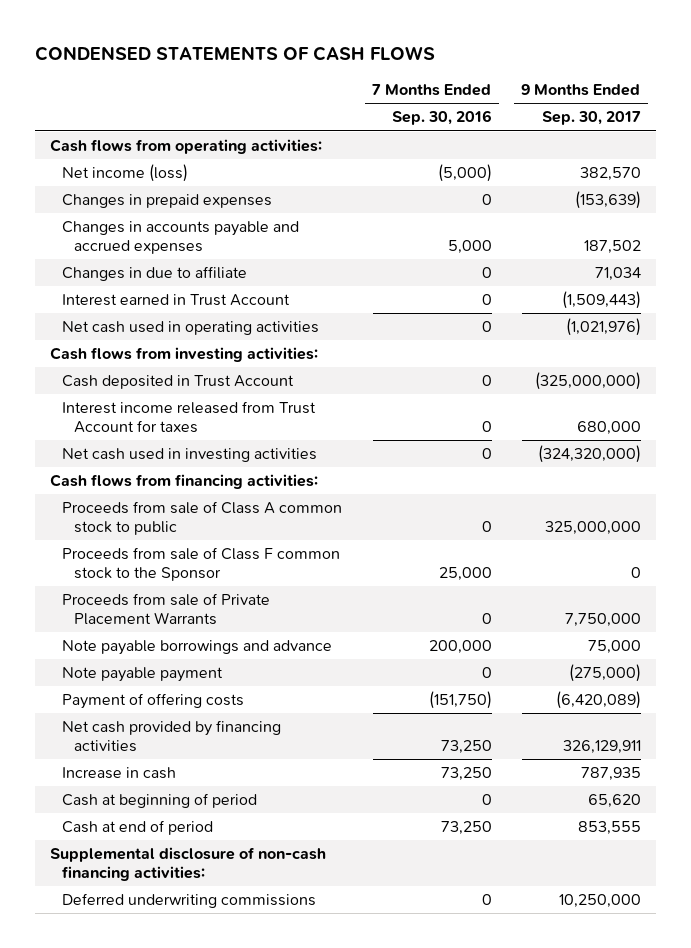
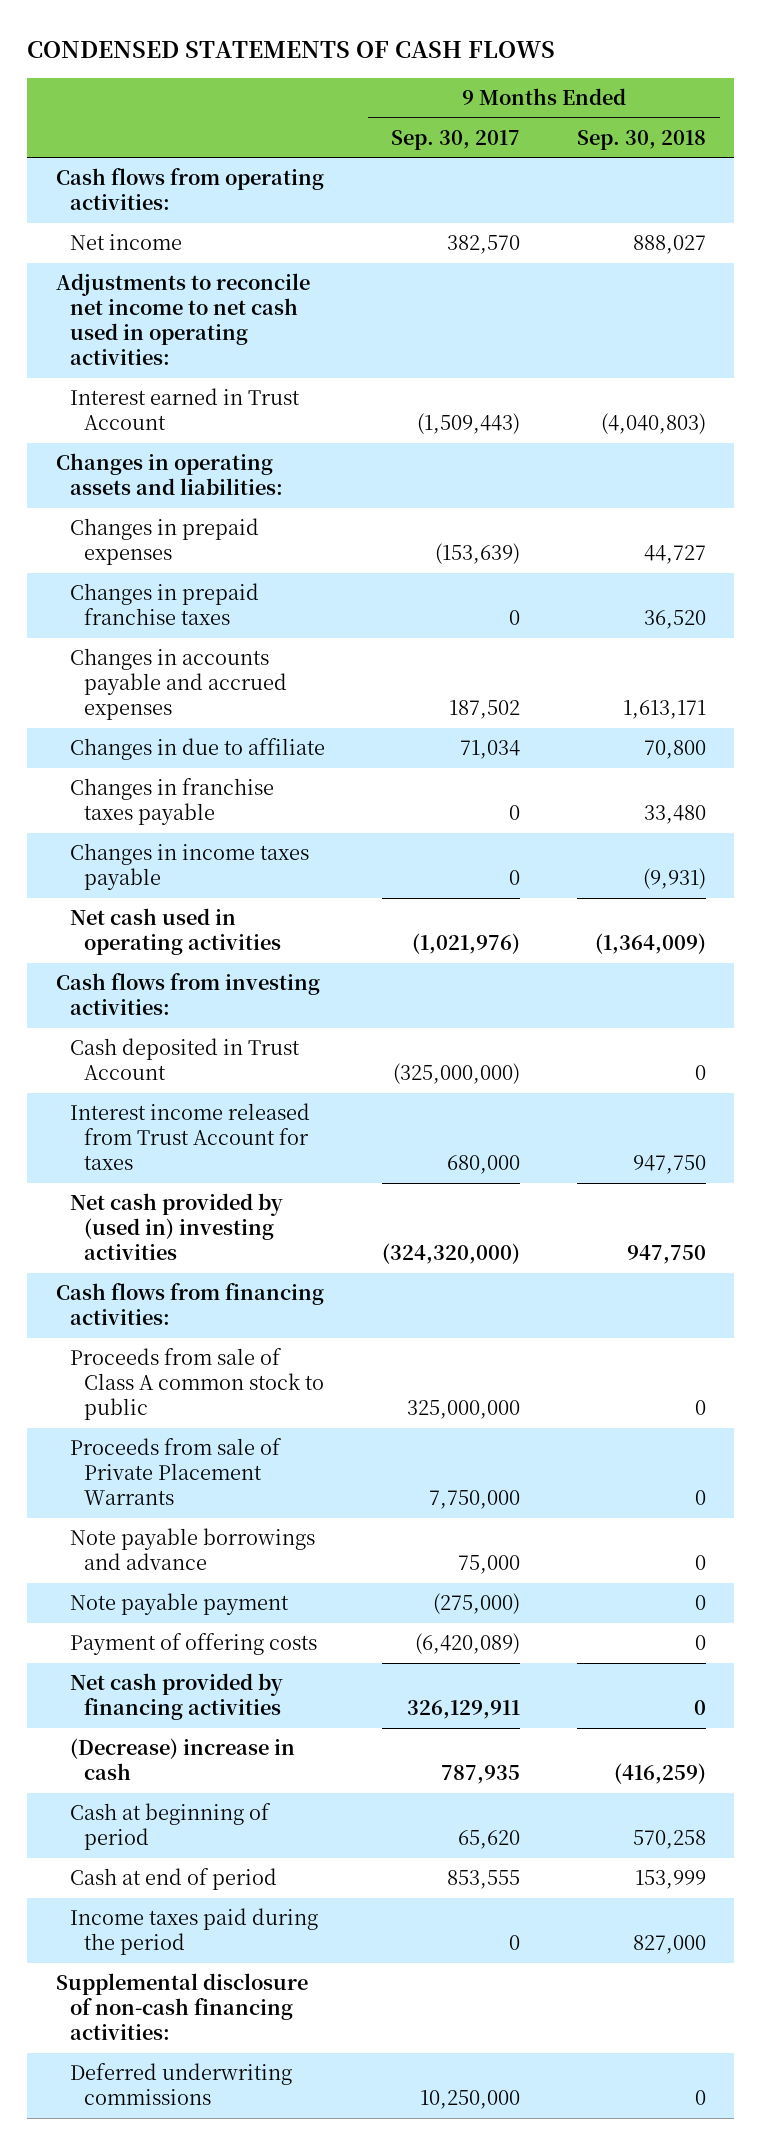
- | 7 Months Ended Sep. 30, 2016 | 9 Months Ended Sep. 30, 2017
+ | 9 Months Ended Sep. 30, 2017 | 9 Months Ended Sep. 30, 2018
- Net income (loss) | (5,000) | 382,570
+ Net income | 382,570 | 888,027
+ Adjustments to reconcile net income to net cash used in operating activities:
moved up: Interest earned in Trust Account | (1,509,443) | (4,040,803)
+ Changes in operating assets and liabilities:
+ Changes in prepaid franchise taxes | 0 | 36,520
+ Changes in franchise taxes payable | 0 | 33,480
+ Changes in income taxes payable | 0 | (9,931)
- Net cash used in investing activities | 0 | (324,320,000)
+ Net cash provided by (used in) investing activities | (324,320,000) | 947,750
- Proceeds from sale of Class F common stock to the Sponsor | 25,000 | 0
- Increase in cash | 73,250 | 787,935
+ (Decrease) increase in cash | 787,935 | (416,259)
+ Income taxes paid during the period | 0 | 827,000

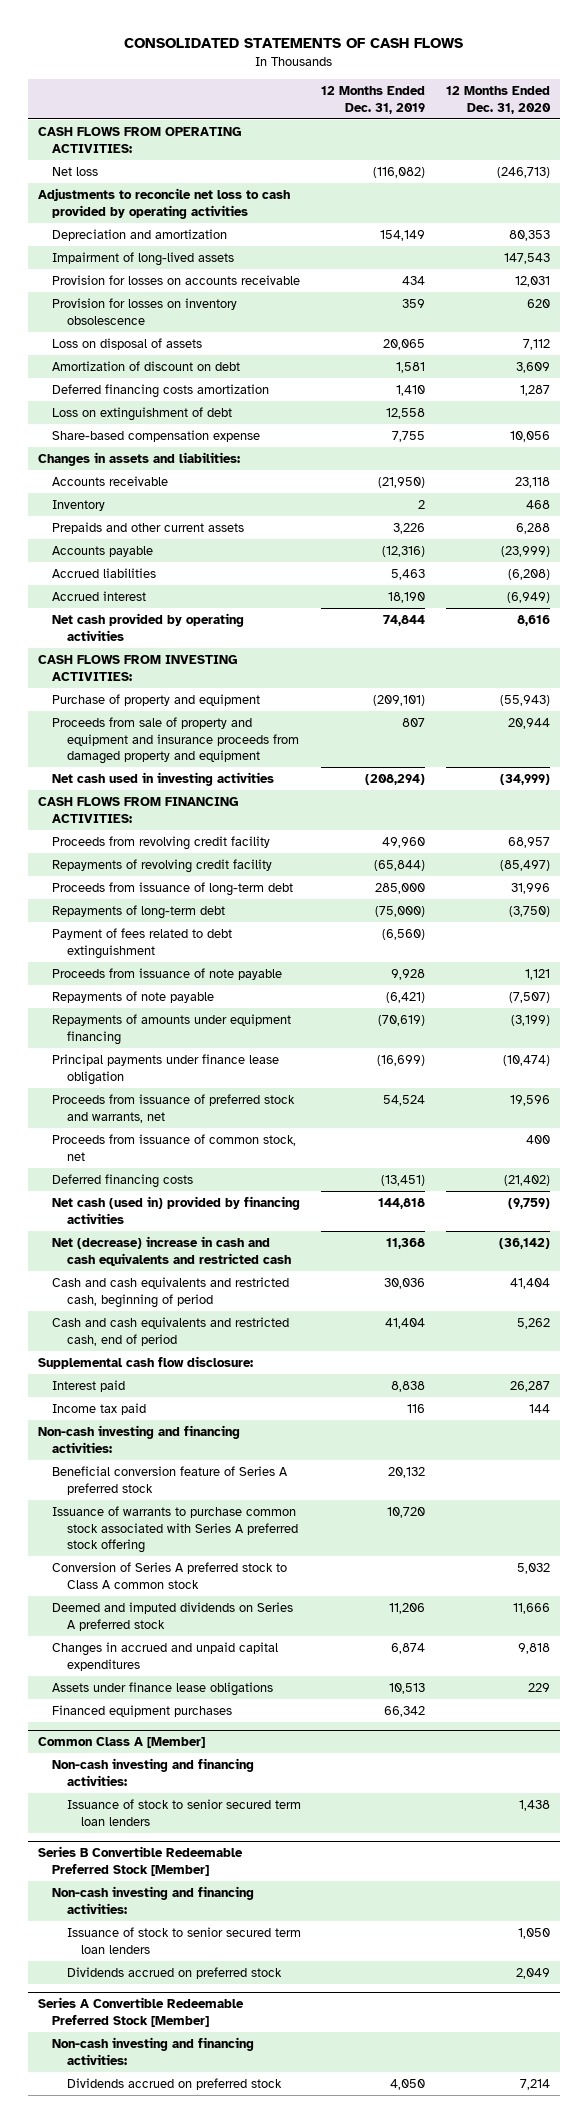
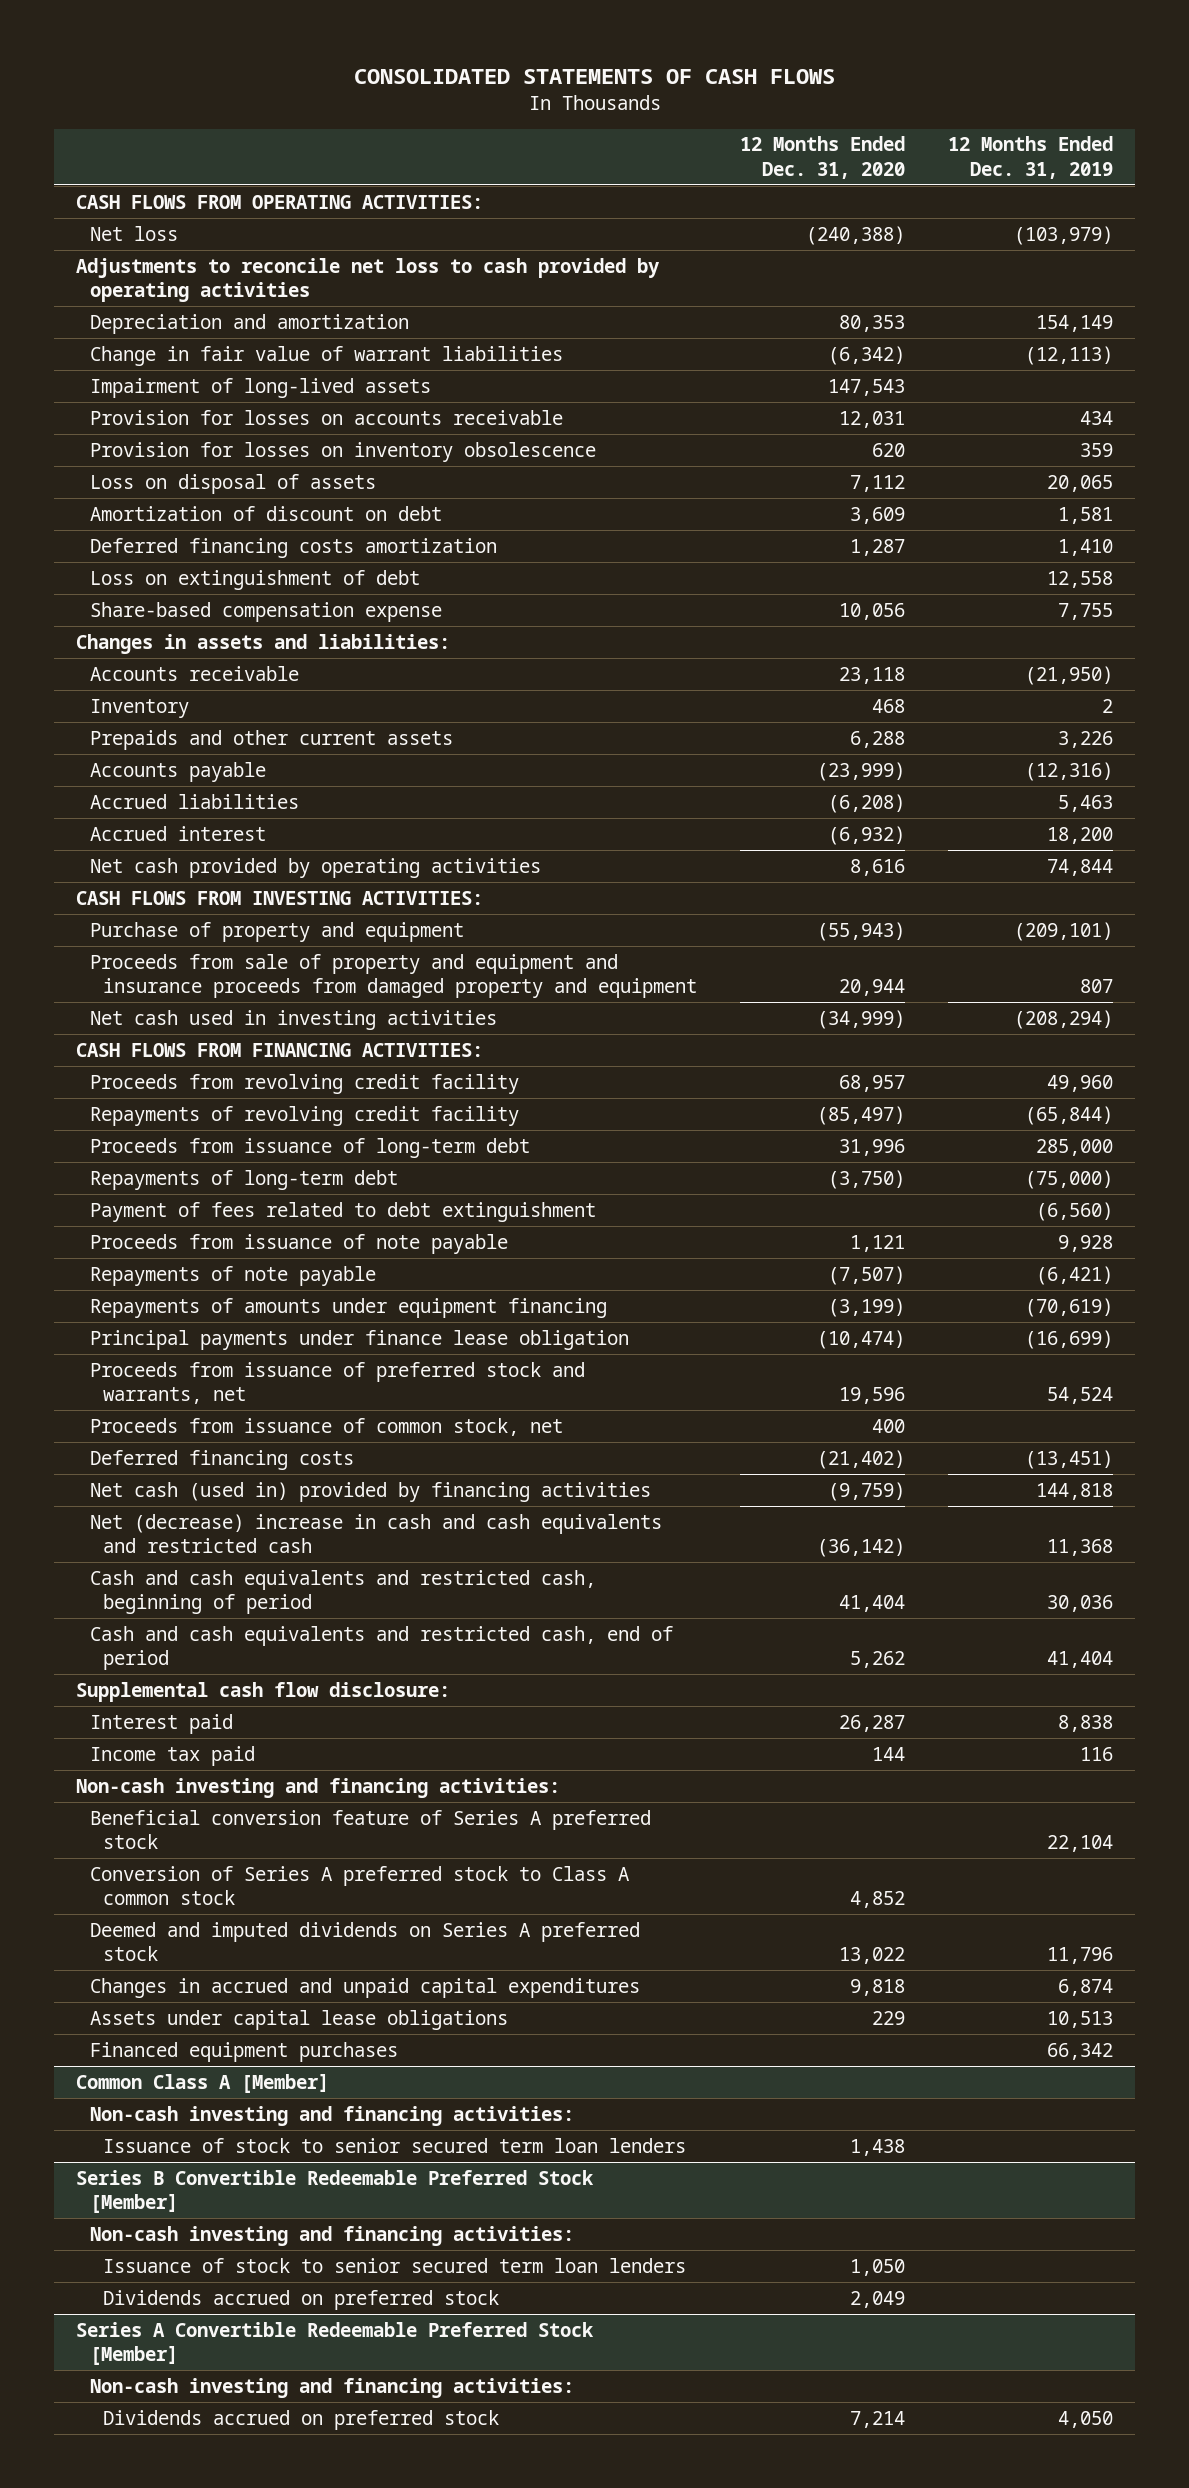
- | 12 Months Ended Dec. 31, 2019 | 12 Months Ended Dec. 31, 2020
+ | 12 Months Ended Dec. 31, 2020 | 12 Months Ended Dec. 31, 2019
- Net loss | (116,082) | (246,713)
+ Net loss | (240,388) | (103,979)
+ Change in fair value of warrant liabilities | (6,342) | (12,113)
- Accrued interest | 18,190 | (6,949)
+ Accrued interest | (6,932) | 18,200
- Beneficial conversion feature of Series A preferred stock | 20,132 |
- Issuance of warrants to purchase common stock associated with Series A preferred stock offering | 10,720 |
- Conversion of Series A preferred stock to Class A common stock | | 5,032
- Deemed and imputed dividends on Series A preferred stock | 11,206 | 11,666
+ Beneficial conversion feature of Series A preferred stock | | 22,104
+ Conversion of Series A preferred stock to Class A common stock | 4,852 |
+ Deemed and imputed dividends on Series A preferred stock | 13,022 | 11,796
- Assets under finance lease obligations | 10,513 | 229
+ Assets under capital lease obligations | 229 | 10,513

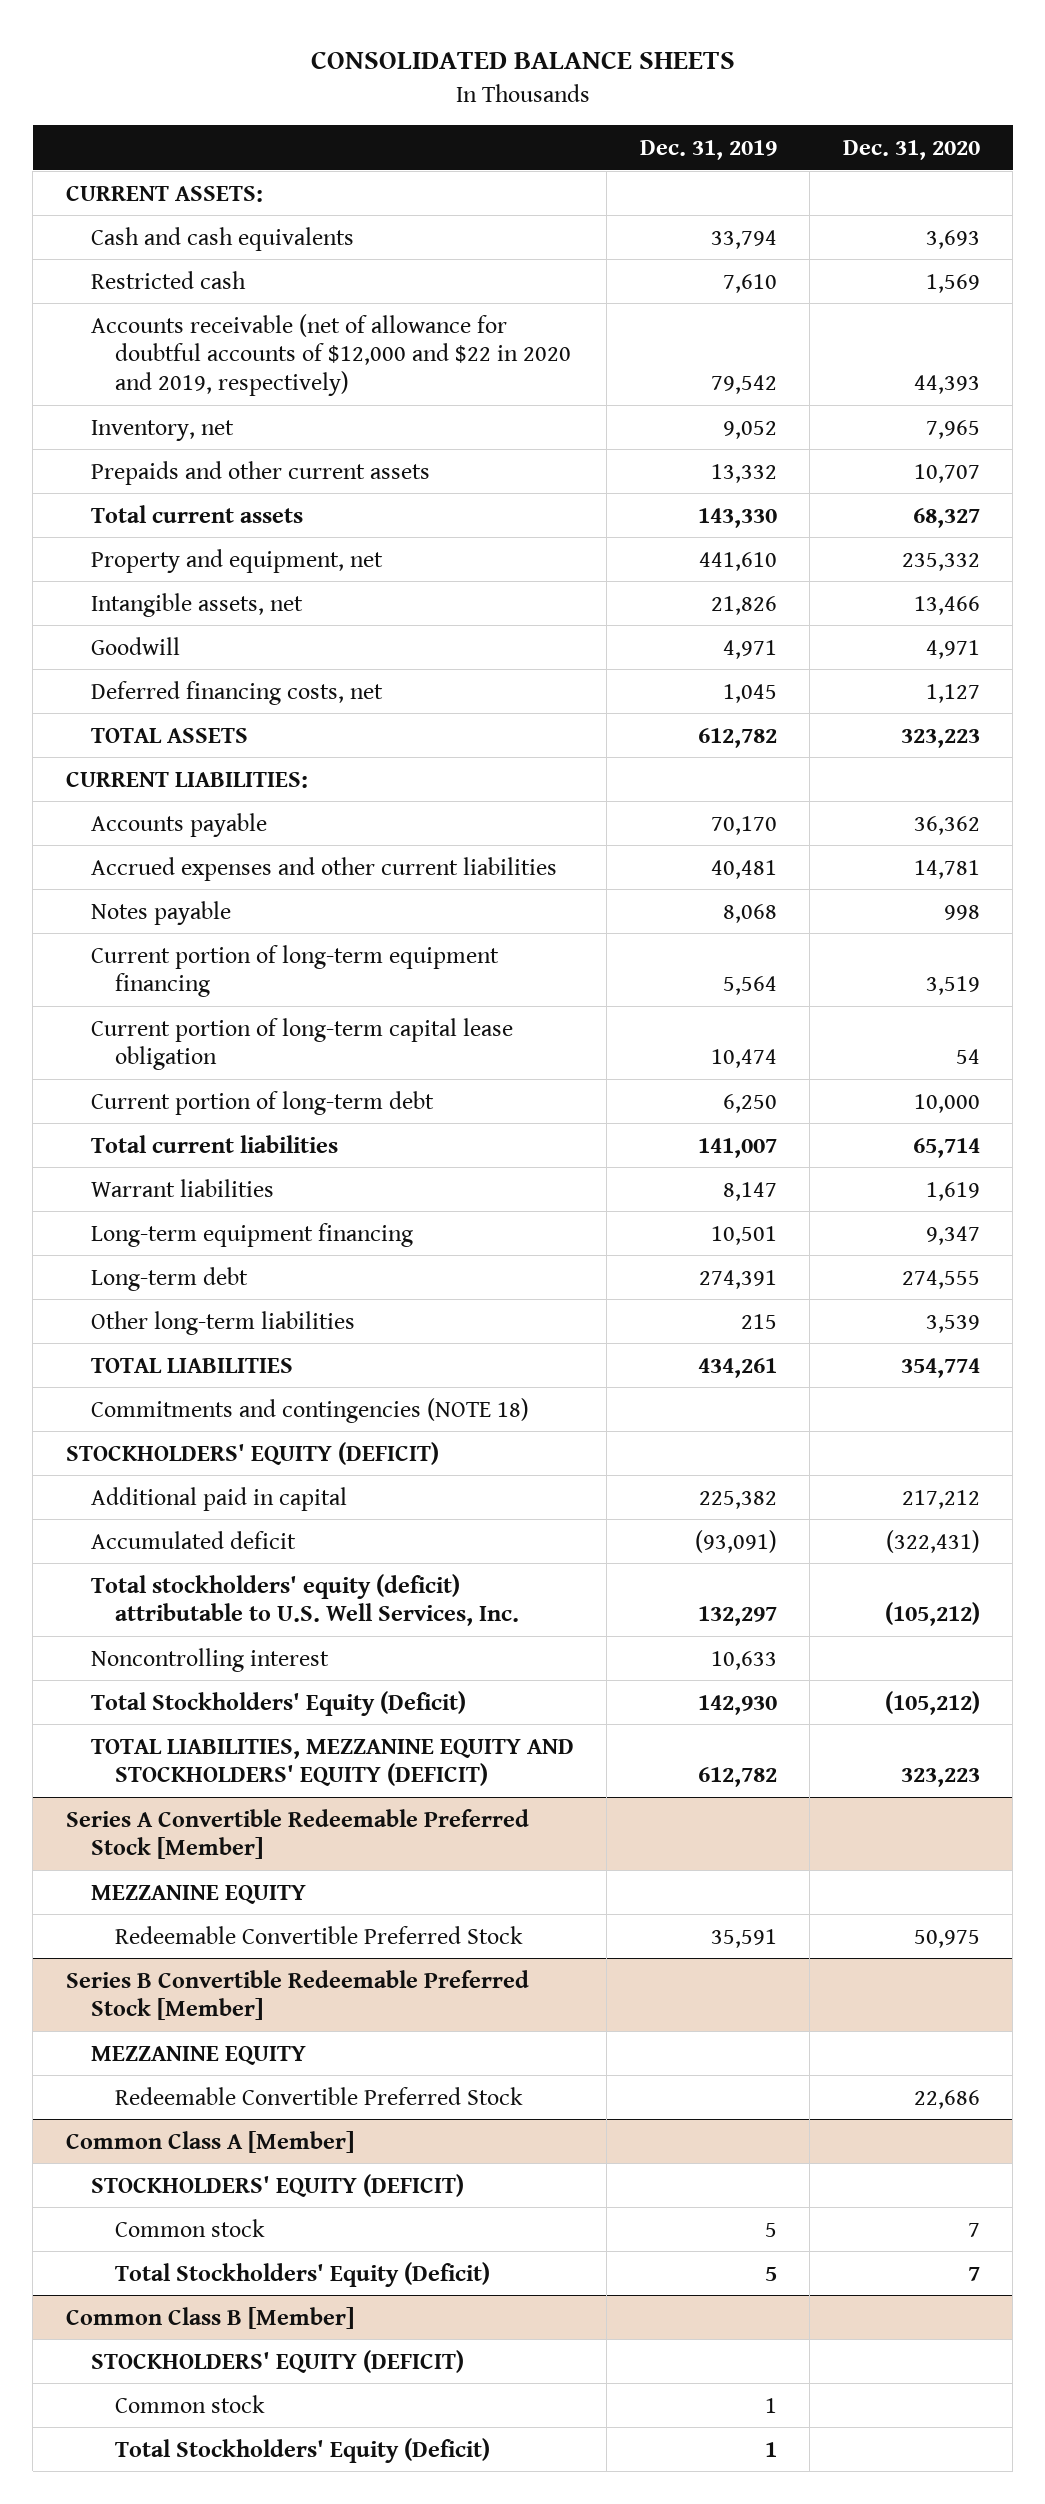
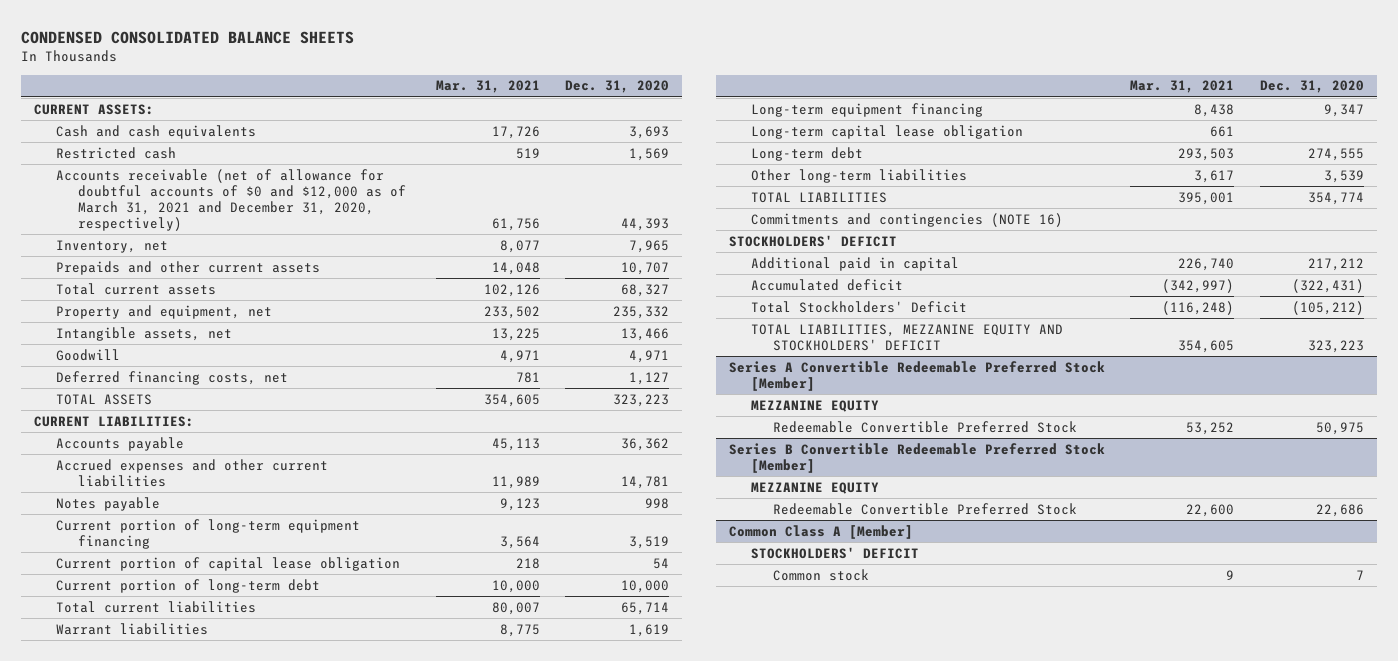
- CONSOLIDATED BALANCE SHEETS
+ CONDENSED CONSOLIDATED BALANCE SHEETS
- | Dec. 31, 2019 | Dec. 31, 2020
+ | Mar. 31, 2021 | Dec. 31, 2020
- Accounts receivable (net of allowance for doubtful accounts of $12,000 and $22 in 2020 and 2019, respectively) | 79,542 | 44,393
+ Accounts receivable (net of allowance for doubtful accounts of $0 and $12,000 as of March 31, 2021 and December 31, 2020, respectively) | 61,756 | 44,393
- Current portion of long-term capital lease obligation | 10,474 | 54
+ Current portion of capital lease obligation | 218 | 54
+ Long-term capital lease obligation | 661 |
- Commitments and contingencies (NOTE 18)
- STOCKHOLDERS' EQUITY (DEFICIT)
+ Commitments and contingencies (NOTE 16)
+ STOCKHOLDERS' DEFICIT
- Total stockholders' equity (deficit) attributable to U.S. Well Services, Inc. | 132,297 | (105,212)
- Noncontrolling interest | 10,633 |
- Total Stockholders' Equity (Deficit) | 142,930 | (105,212)
- TOTAL LIABILITIES, MEZZANINE EQUITY AND STOCKHOLDERS' EQUITY (DEFICIT) | 612,782 | 323,223
+ Total Stockholders' Deficit | (116,248) | (105,212)
+ TOTAL LIABILITIES, MEZZANINE EQUITY AND STOCKHOLDERS' DEFICIT | 354,605 | 323,223
@ Common Class A [Member]
- STOCKHOLDERS' EQUITY (DEFICIT)
+ STOCKHOLDERS' DEFICIT
- Total Stockholders' Equity (Deficit) | 5 | 7
- Common Class B [Member]
- STOCKHOLDERS' EQUITY (DEFICIT)
- Common stock | 1 |
- Total Stockholders' Equity (Deficit) | 1 |

